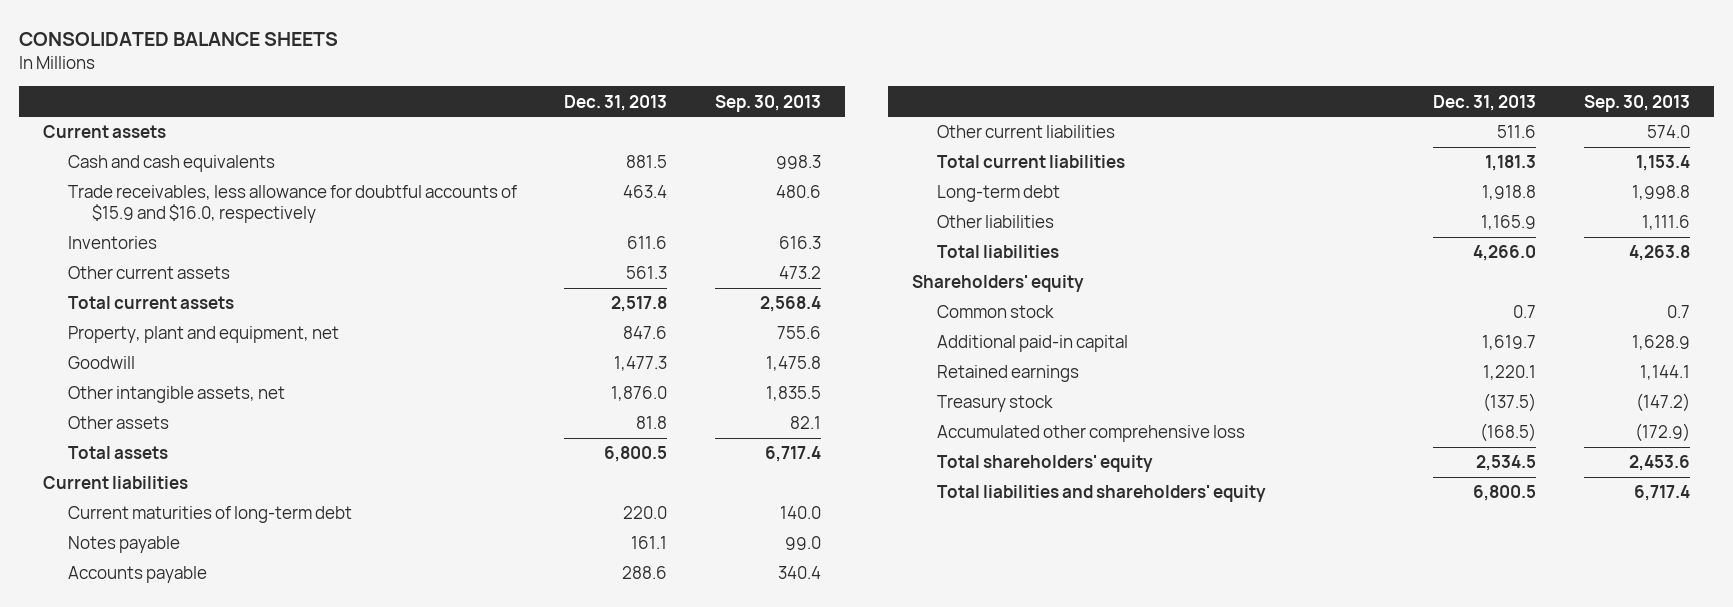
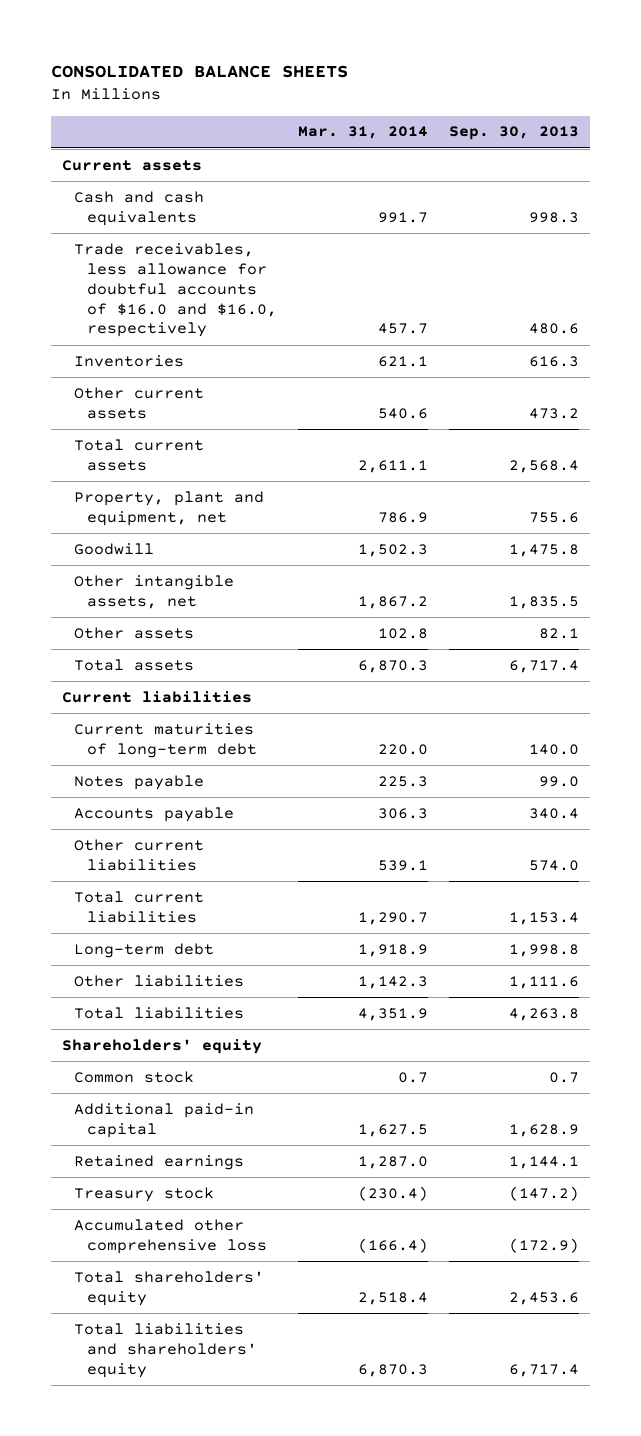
- | Dec. 31, 2013 | Sep. 30, 2013
+ | Mar. 31, 2014 | Sep. 30, 2013
- Trade receivables, less allowance for doubtful accounts of $15.9 and $16.0, respectively | 463.4 | 480.6
+ Trade receivables, less allowance for doubtful accounts of $16.0 and $16.0, respectively | 457.7 | 480.6

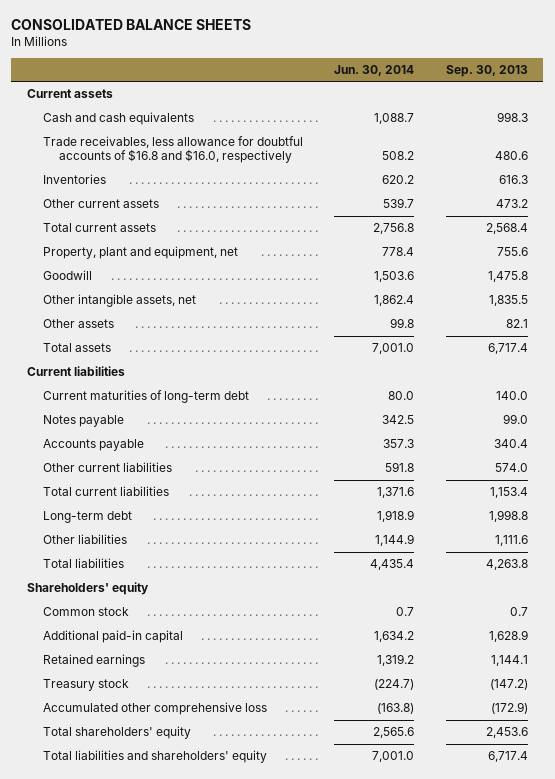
- | Mar. 31, 2014 | Sep. 30, 2013
+ | Jun. 30, 2014 | Sep. 30, 2013
- Trade receivables, less allowance for doubtful accounts of $16.0 and $16.0, respectively | 457.7 | 480.6
+ Trade receivables, less allowance for doubtful accounts of $16.8 and $16.0, respectively | 508.2 | 480.6

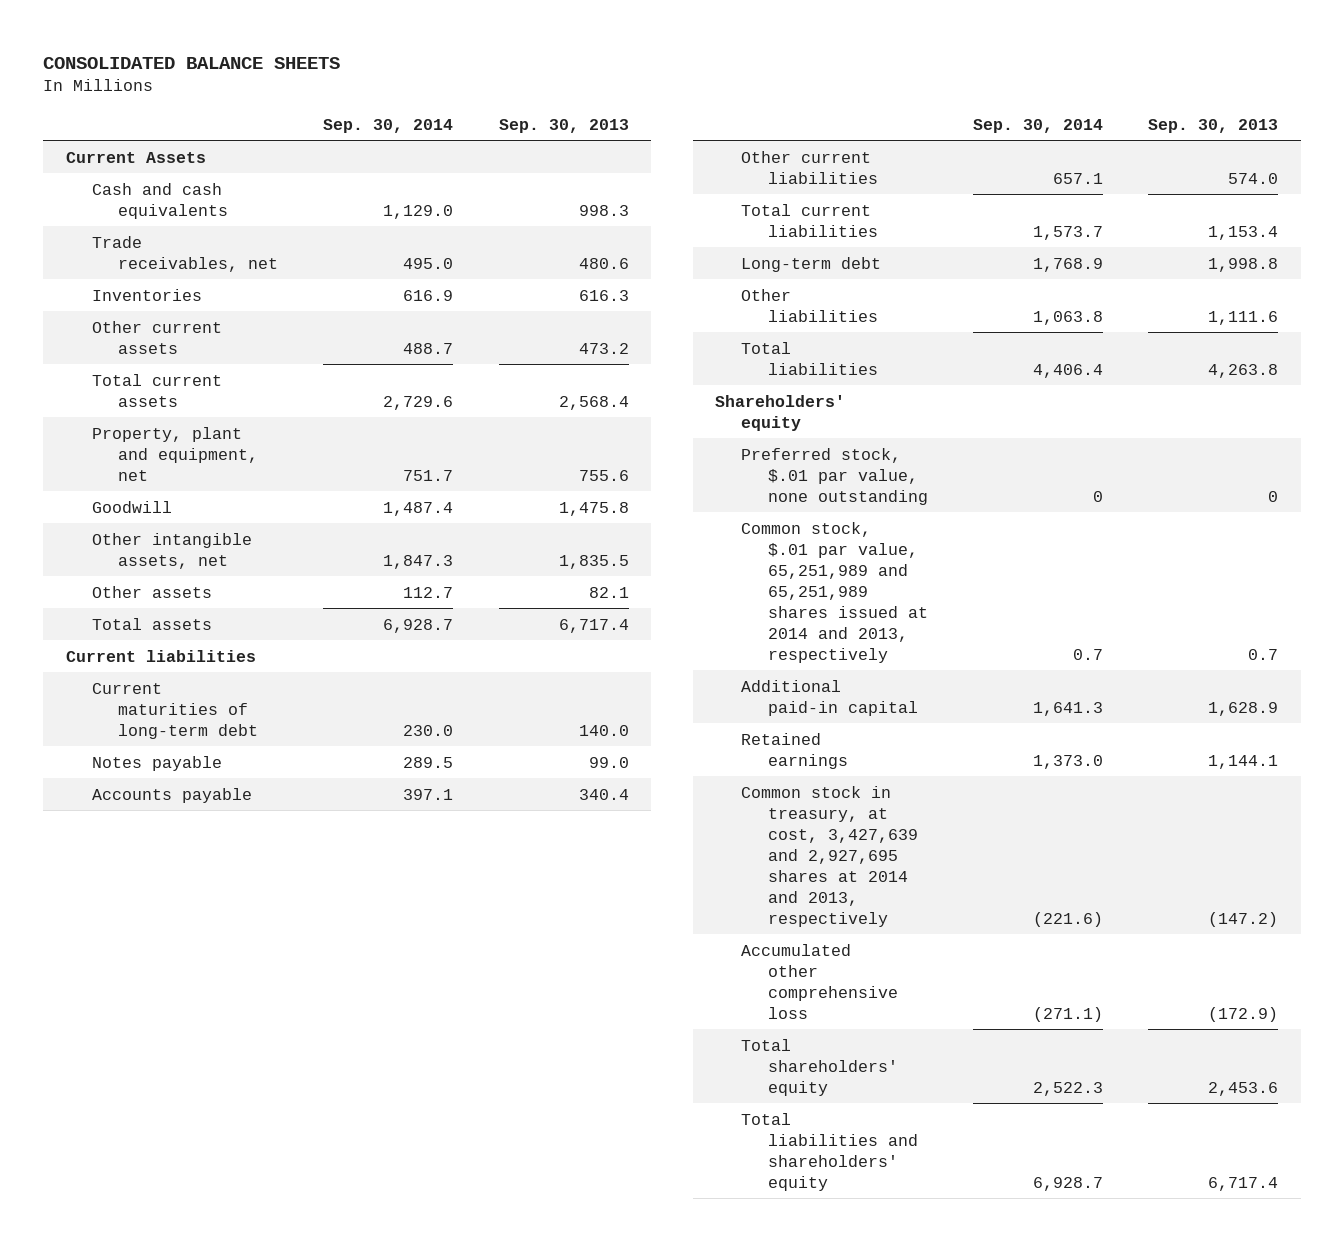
- | Jun. 30, 2014 | Sep. 30, 2013
+ | Sep. 30, 2014 | Sep. 30, 2013
- Current assets
+ Current Assets
- Trade receivables, less allowance for doubtful accounts of $16.8 and $16.0, respectively | 508.2 | 480.6
+ Trade receivables, net | 495.0 | 480.6
- Common stock | 0.7 | 0.7
+ Preferred stock, $.01 par value, none outstanding | 0 | 0
+ Common stock, $.01 par value, 65,251,989 and 65,251,989 shares issued at 2014 and 2013, respectively | 0.7 | 0.7
- Treasury stock | (224.7) | (147.2)
+ Common stock in treasury, at cost, 3,427,639 and 2,927,695 shares at 2014 and 2013, respectively | (221.6) | (147.2)

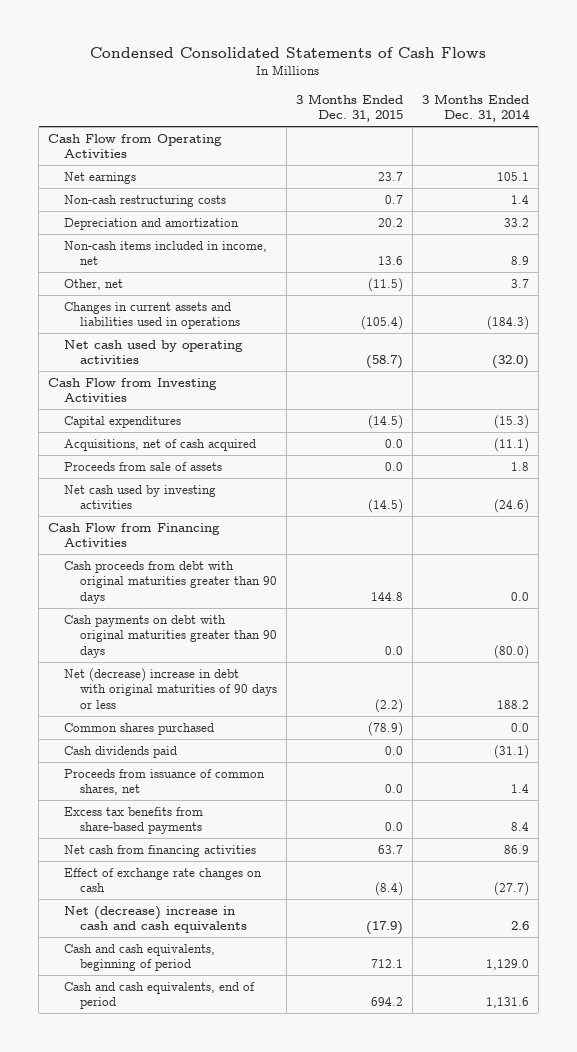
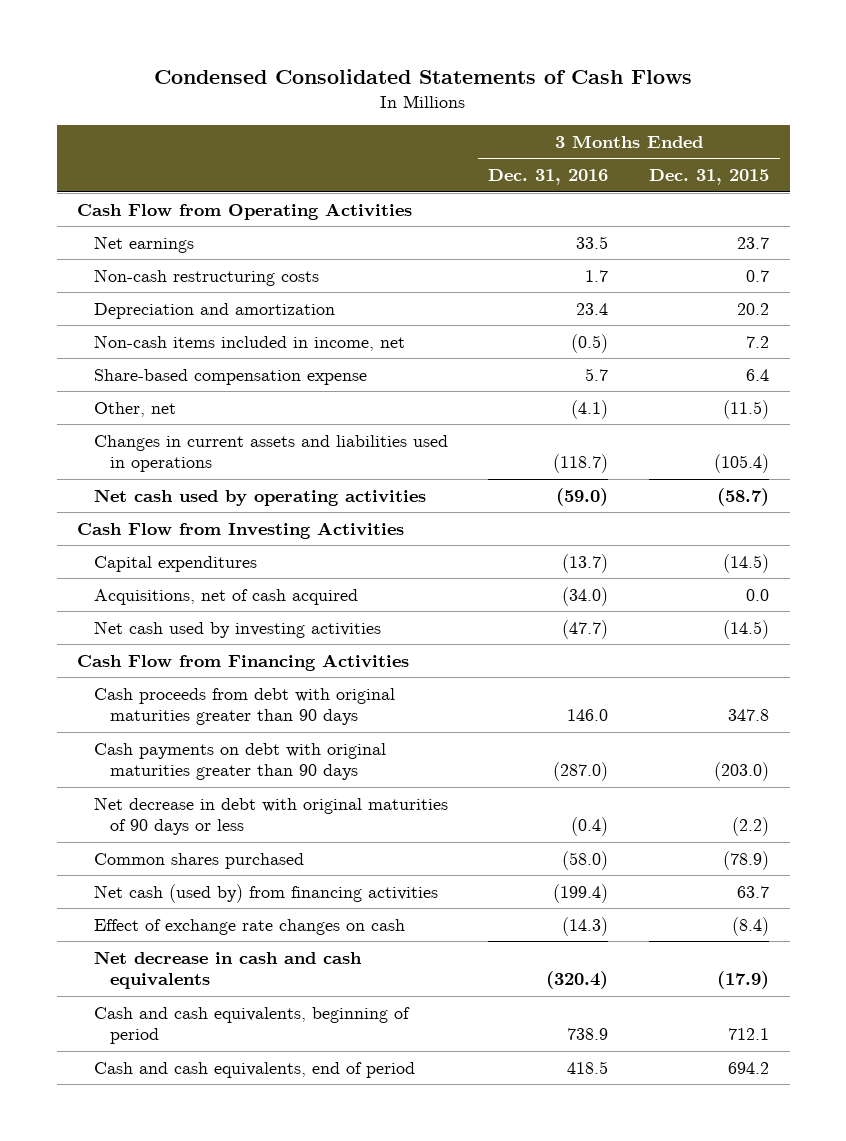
- | 3 Months Ended Dec. 31, 2015 | 3 Months Ended Dec. 31, 2014
+ | 3 Months Ended Dec. 31, 2016 | 3 Months Ended Dec. 31, 2015
- Non-cash items included in income, net | 13.6 | 8.9
+ Non-cash items included in income, net | (0.5) | 7.2
+ Share-based compensation expense | 5.7 | 6.4
- Proceeds from sale of assets | 0.0 | 1.8
- Cash proceeds from debt with original maturities greater than 90 days | 144.8 | 0.0
- Cash payments on debt with original maturities greater than 90 days | 0.0 | (80.0)
- Net (decrease) increase in debt with original maturities of 90 days or less | (2.2) | 188.2
+ Cash proceeds from debt with original maturities greater than 90 days | 146.0 | 347.8
+ Cash payments on debt with original maturities greater than 90 days | (287.0) | (203.0)
+ Net decrease in debt with original maturities of 90 days or less | (0.4) | (2.2)
- Cash dividends paid | 0.0 | (31.1)
- Proceeds from issuance of common shares, net | 0.0 | 1.4
- Excess tax benefits from share-based payments | 0.0 | 8.4
- Net cash from financing activities | 63.7 | 86.9
+ Net cash (used by) from financing activities | (199.4) | 63.7
- Net (decrease) increase in cash and cash equivalents | (17.9) | 2.6
+ Net decrease in cash and cash equivalents | (320.4) | (17.9)

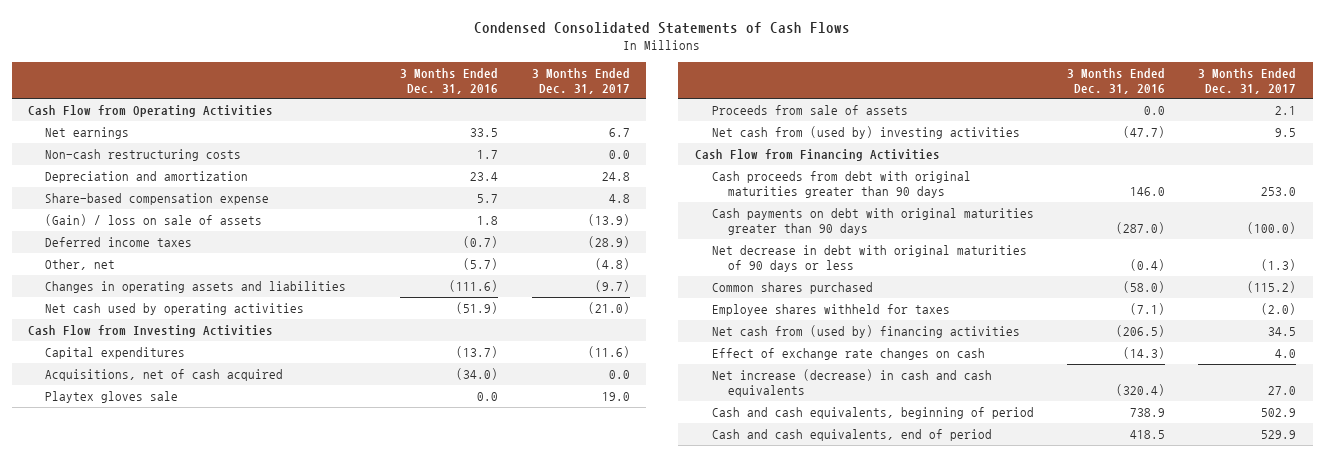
- | 3 Months Ended Dec. 31, 2016 | 3 Months Ended Dec. 31, 2015
+ | 3 Months Ended Dec. 31, 2016 | 3 Months Ended Dec. 31, 2017
- Non-cash items included in income, net | (0.5) | 7.2
- Other, net | (4.1) | (11.5)
- Changes in current assets and liabilities used in operations | (118.7) | (105.4)
- Net cash used by operating activities | (59.0) | (58.7)
+ (Gain) / loss on sale of assets | 1.8 | (13.9)
+ Deferred income taxes | (0.7) | (28.9)
+ Other, net | (5.7) | (4.8)
+ Changes in operating assets and liabilities | (111.6) | (9.7)
+ Net cash used by operating activities | (51.9) | (21.0)
- Net cash used by investing activities | (47.7) | (14.5)
+ Playtex gloves sale | 0.0 | 19.0
+ Proceeds from sale of assets | 0.0 | 2.1
+ Net cash from (used by) investing activities | (47.7) | 9.5
- Net cash (used by) from financing activities | (199.4) | 63.7
+ Employee shares withheld for taxes | (7.1) | (2.0)
+ Net cash from (used by) financing activities | (206.5) | 34.5
- Net decrease in cash and cash equivalents | (320.4) | (17.9)
+ Net increase (decrease) in cash and cash equivalents | (320.4) | 27.0

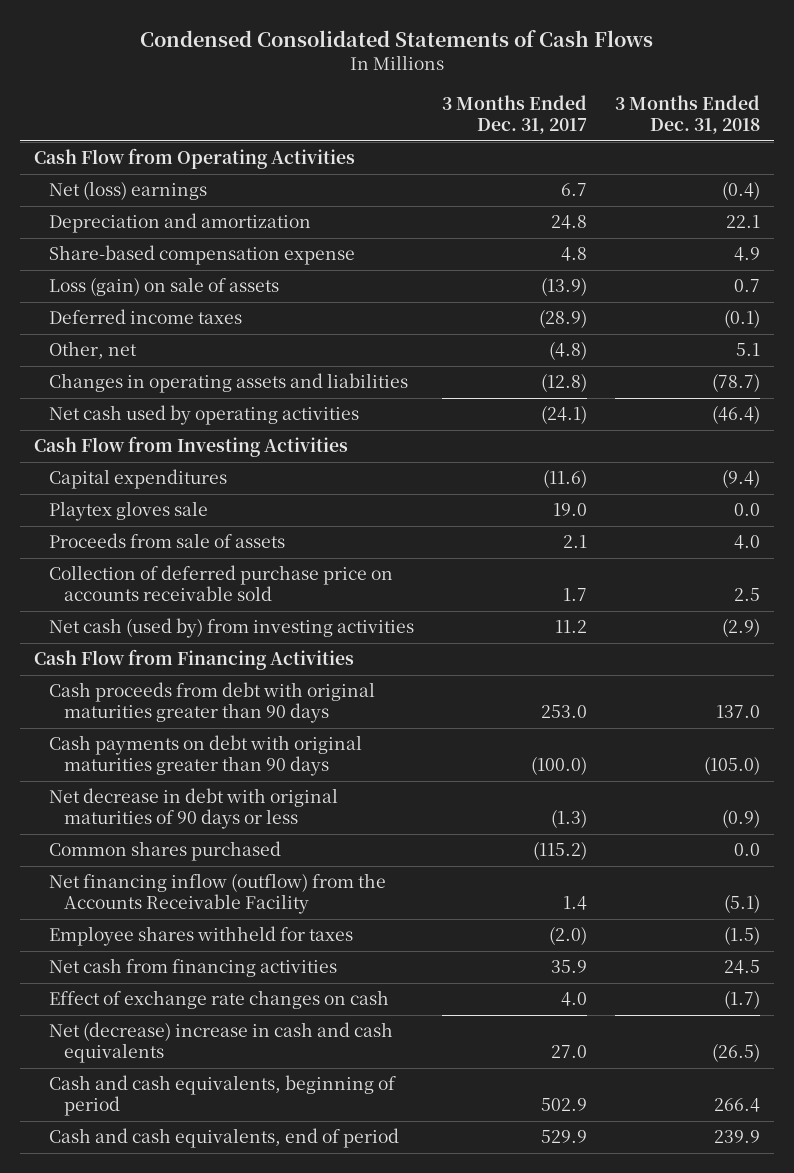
- | 3 Months Ended Dec. 31, 2016 | 3 Months Ended Dec. 31, 2017
+ | 3 Months Ended Dec. 31, 2017 | 3 Months Ended Dec. 31, 2018
- Net earnings | 33.5 | 6.7
- Non-cash restructuring costs | 1.7 | 0.0
+ Net (loss) earnings | 6.7 | (0.4)
- (Gain) / loss on sale of assets | 1.8 | (13.9)
+ Loss (gain) on sale of assets | (13.9) | 0.7
- Changes in operating assets and liabilities | (111.6) | (9.7)
- Net cash used by operating activities | (51.9) | (21.0)
+ Changes in operating assets and liabilities | (12.8) | (78.7)
+ Net cash used by operating activities | (24.1) | (46.4)
- Acquisitions, net of cash acquired | (34.0) | 0.0
- Net cash from (used by) investing activities | (47.7) | 9.5
+ Collection of deferred purchase price on accounts receivable sold | 1.7 | 2.5
+ Net cash (used by) from investing activities | 11.2 | (2.9)
+ Net financing inflow (outflow) from the Accounts Receivable Facility | 1.4 | (5.1)
- Net cash from (used by) financing activities | (206.5) | 34.5
+ Net cash from financing activities | 35.9 | 24.5
- Net increase (decrease) in cash and cash equivalents | (320.4) | 27.0
+ Net (decrease) increase in cash and cash equivalents | 27.0 | (26.5)

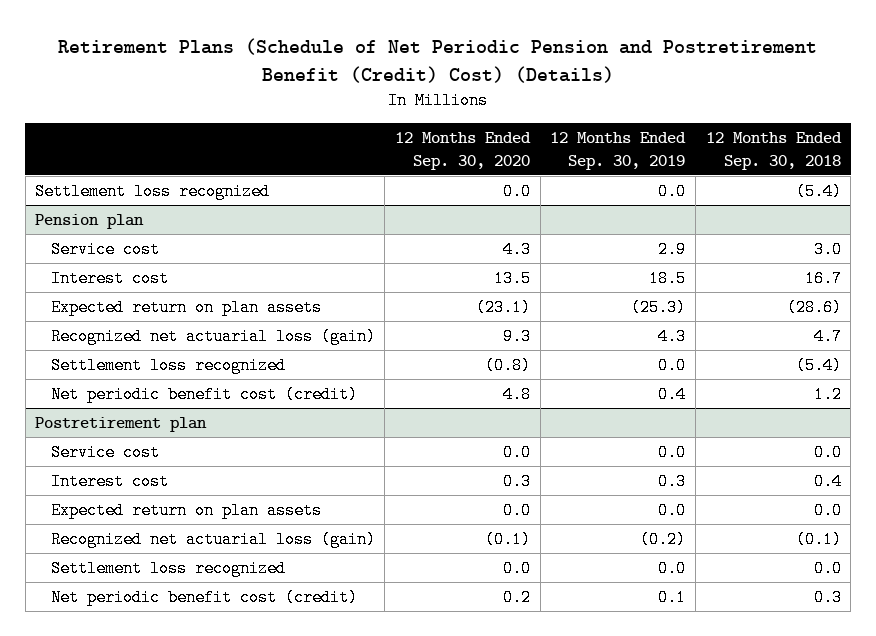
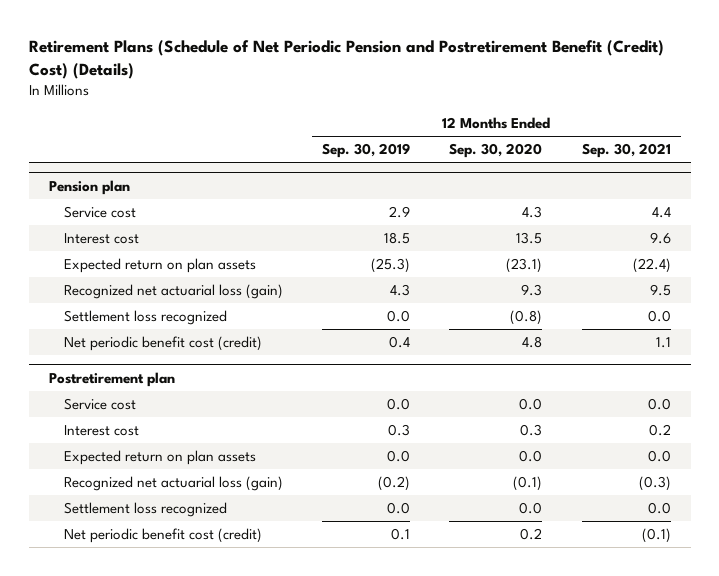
- | 12 Months Ended Sep. 30, 2020 | 12 Months Ended Sep. 30, 2019 | 12 Months Ended Sep. 30, 2018
+ | 12 Months Ended Sep. 30, 2019 | 12 Months Ended Sep. 30, 2020 | 12 Months Ended Sep. 30, 2021
- Settlement loss recognized | 0.0 | 0.0 | (5.4)

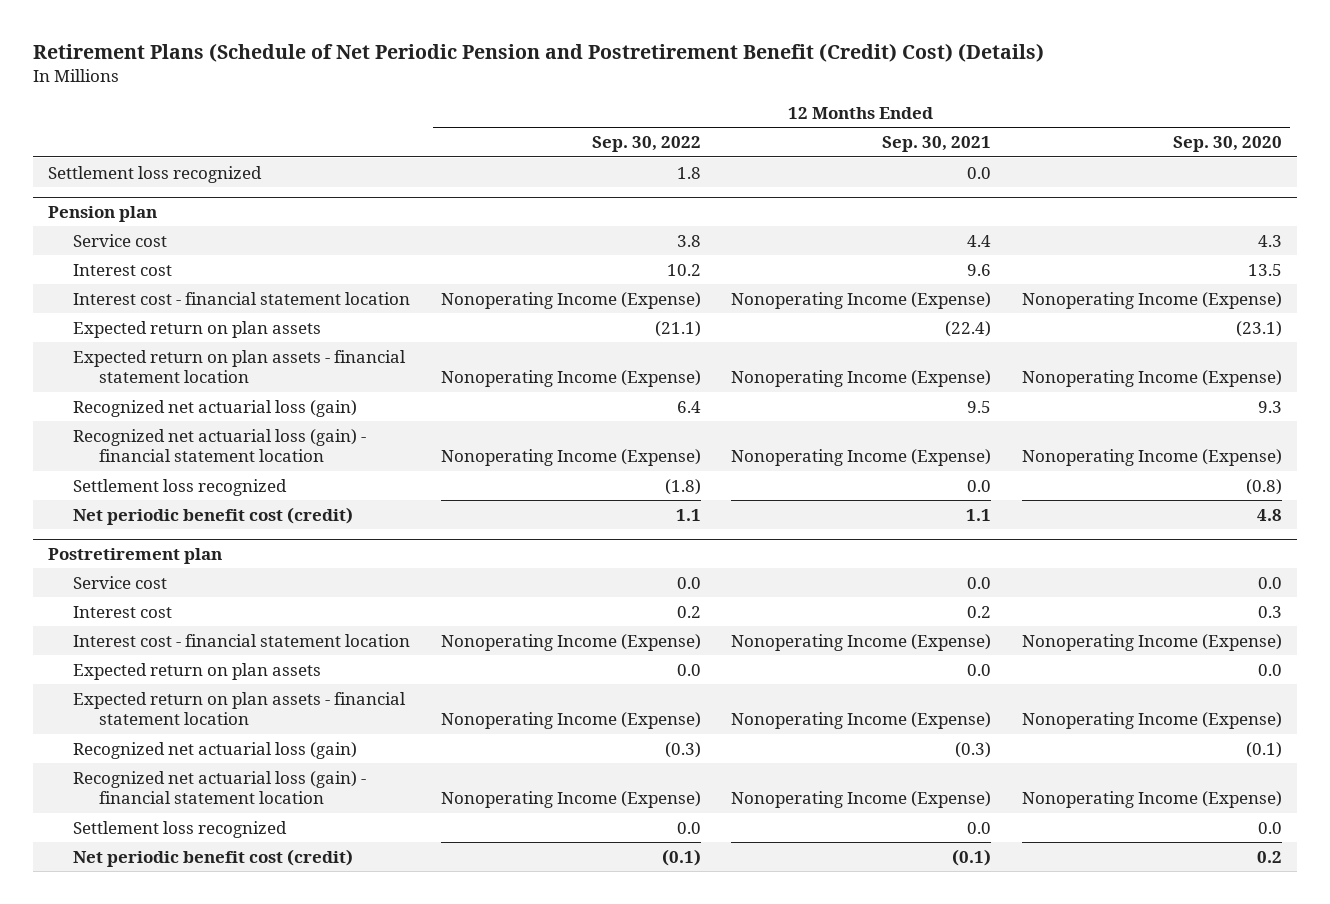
- | 12 Months Ended Sep. 30, 2019 | 12 Months Ended Sep. 30, 2020 | 12 Months Ended Sep. 30, 2021
+ | 12 Months Ended Sep. 30, 2022 | 12 Months Ended Sep. 30, 2021 | 12 Months Ended Sep. 30, 2020
+ Settlement loss recognized | 1.8 | 0.0 |
@ Pension plan
+ Interest cost - financial statement location | Nonoperating Income (Expense) | Nonoperating Income (Expense) | Nonoperating Income (Expense)
+ Expected return on plan assets - financial statement location | Nonoperating Income (Expense) | Nonoperating Income (Expense) | Nonoperating Income (Expense)
+ Recognized net actuarial loss (gain) - financial statement location | Nonoperating Income (Expense) | Nonoperating Income (Expense) | Nonoperating Income (Expense)
@ Postretirement plan
+ Interest cost - financial statement location | Nonoperating Income (Expense) | Nonoperating Income (Expense) | Nonoperating Income (Expense)
+ Expected return on plan assets - financial statement location | Nonoperating Income (Expense) | Nonoperating Income (Expense) | Nonoperating Income (Expense)
+ Recognized net actuarial loss (gain) - financial statement location | Nonoperating Income (Expense) | Nonoperating Income (Expense) | Nonoperating Income (Expense)

